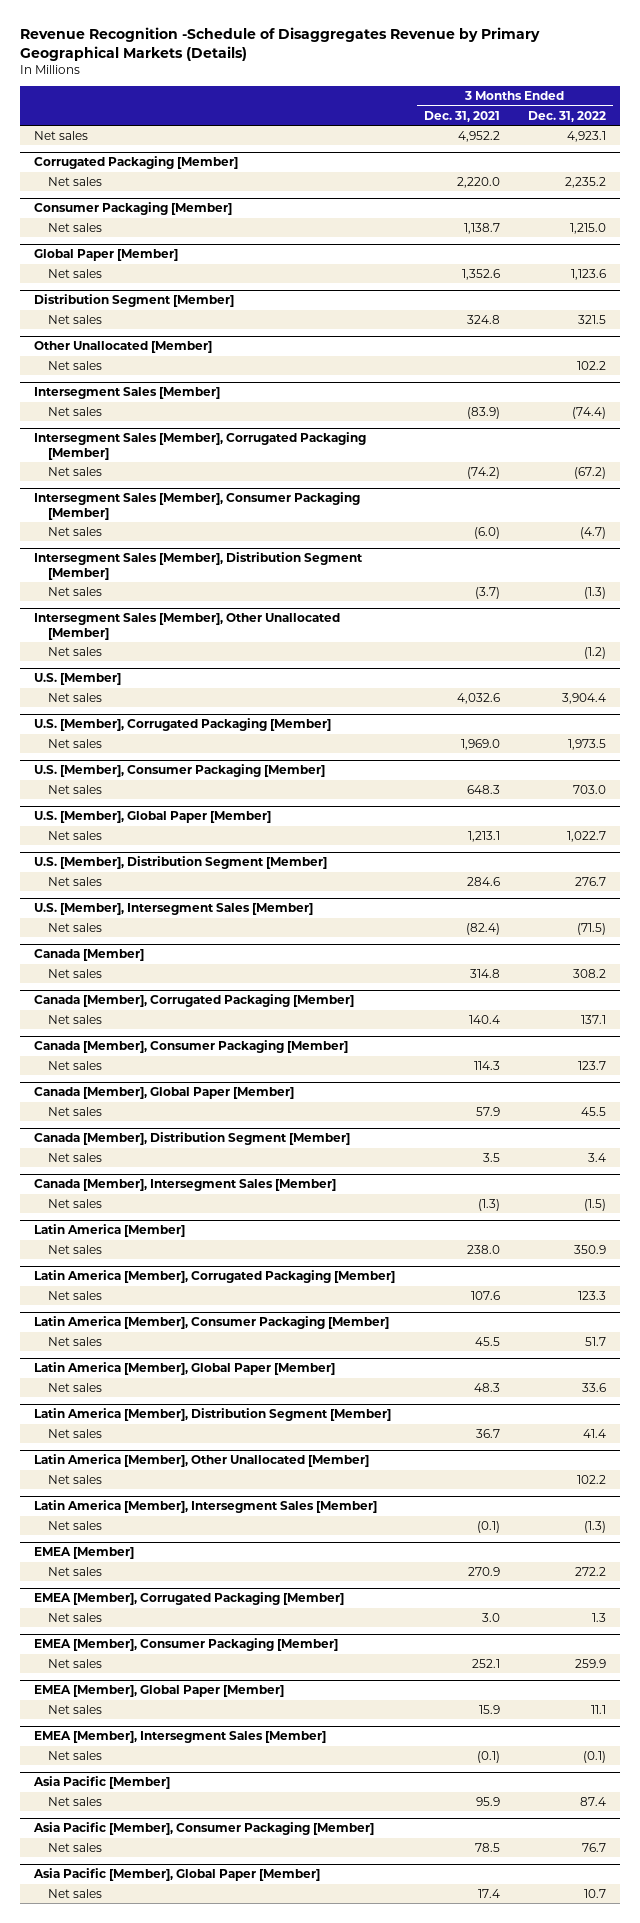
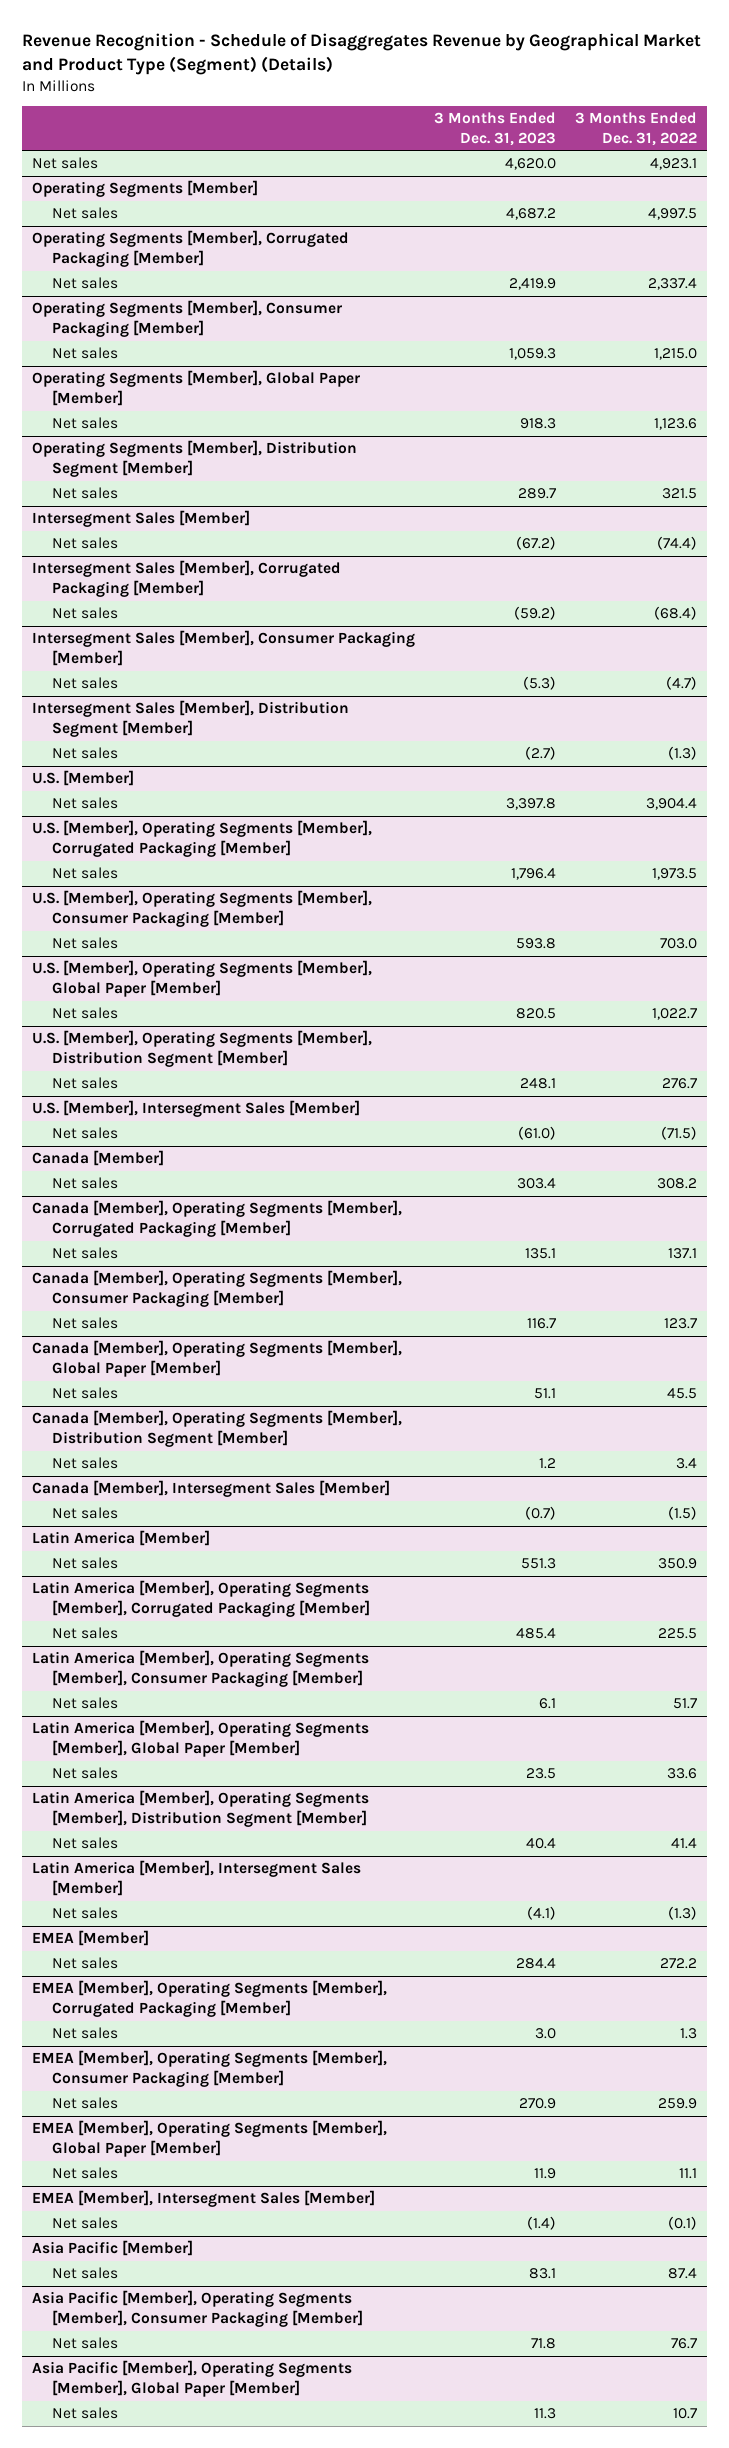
- Revenue Recognition -Schedule of Disaggregates Revenue by Primary Geographical Markets (Details)
+ Revenue Recognition - Schedule of Disaggregates Revenue by Geographical Market and Product Type (Segment) (Details)
- | 3 Months Ended Dec. 31, 2021 | 3 Months Ended Dec. 31, 2022
+ | 3 Months Ended Dec. 31, 2023 | 3 Months Ended Dec. 31, 2022
- Corrugated Packaging [Member]
- Net sales | 2,220.0 | 2,235.2
- Consumer Packaging [Member]
+ Operating Segments [Member]
+ Net sales | 4,687.2 | 4,997.5
+ Operating Segments [Member], Corrugated Packaging [Member]
+ Net sales | 2,419.9 | 2,337.4
+ Operating Segments [Member], Consumer Packaging [Member]
- Global Paper [Member]
+ Operating Segments [Member], Global Paper [Member]
- Distribution Segment [Member]
+ Operating Segments [Member], Distribution Segment [Member]
- Other Unallocated [Member]
- Net sales | | 102.2
@ Intersegment Sales [Member], Corrugated Packaging [Member]
- Net sales | (74.2) | (67.2)
+ Net sales | (59.2) | (68.4)
- Intersegment Sales [Member], Other Unallocated [Member]
- Net sales | | (1.2)
- U.S. [Member], Corrugated Packaging [Member]
+ U.S. [Member], Operating Segments [Member], Corrugated Packaging [Member]
- U.S. [Member], Consumer Packaging [Member]
+ U.S. [Member], Operating Segments [Member], Consumer Packaging [Member]
- U.S. [Member], Global Paper [Member]
+ U.S. [Member], Operating Segments [Member], Global Paper [Member]
- U.S. [Member], Distribution Segment [Member]
+ U.S. [Member], Operating Segments [Member], Distribution Segment [Member]
- Canada [Member], Corrugated Packaging [Member]
+ Canada [Member], Operating Segments [Member], Corrugated Packaging [Member]
- Canada [Member], Consumer Packaging [Member]
+ Canada [Member], Operating Segments [Member], Consumer Packaging [Member]
- Canada [Member], Global Paper [Member]
+ Canada [Member], Operating Segments [Member], Global Paper [Member]
- Canada [Member], Distribution Segment [Member]
+ Canada [Member], Operating Segments [Member], Distribution Segment [Member]
- Latin America [Member], Corrugated Packaging [Member]
- Net sales | 107.6 | 123.3
- Latin America [Member], Consumer Packaging [Member]
+ Latin America [Member], Operating Segments [Member], Corrugated Packaging [Member]
+ Net sales | 485.4 | 225.5
+ Latin America [Member], Operating Segments [Member], Consumer Packaging [Member]
- Latin America [Member], Global Paper [Member]
+ Latin America [Member], Operating Segments [Member], Global Paper [Member]
- Latin America [Member], Distribution Segment [Member]
+ Latin America [Member], Operating Segments [Member], Distribution Segment [Member]
- Latin America [Member], Other Unallocated [Member]
- Net sales | | 102.2
- EMEA [Member], Corrugated Packaging [Member]
+ EMEA [Member], Operating Segments [Member], Corrugated Packaging [Member]
- EMEA [Member], Consumer Packaging [Member]
+ EMEA [Member], Operating Segments [Member], Consumer Packaging [Member]
- EMEA [Member], Global Paper [Member]
+ EMEA [Member], Operating Segments [Member], Global Paper [Member]
- Asia Pacific [Member], Consumer Packaging [Member]
+ Asia Pacific [Member], Operating Segments [Member], Consumer Packaging [Member]
- Asia Pacific [Member], Global Paper [Member]
+ Asia Pacific [Member], Operating Segments [Member], Global Paper [Member]

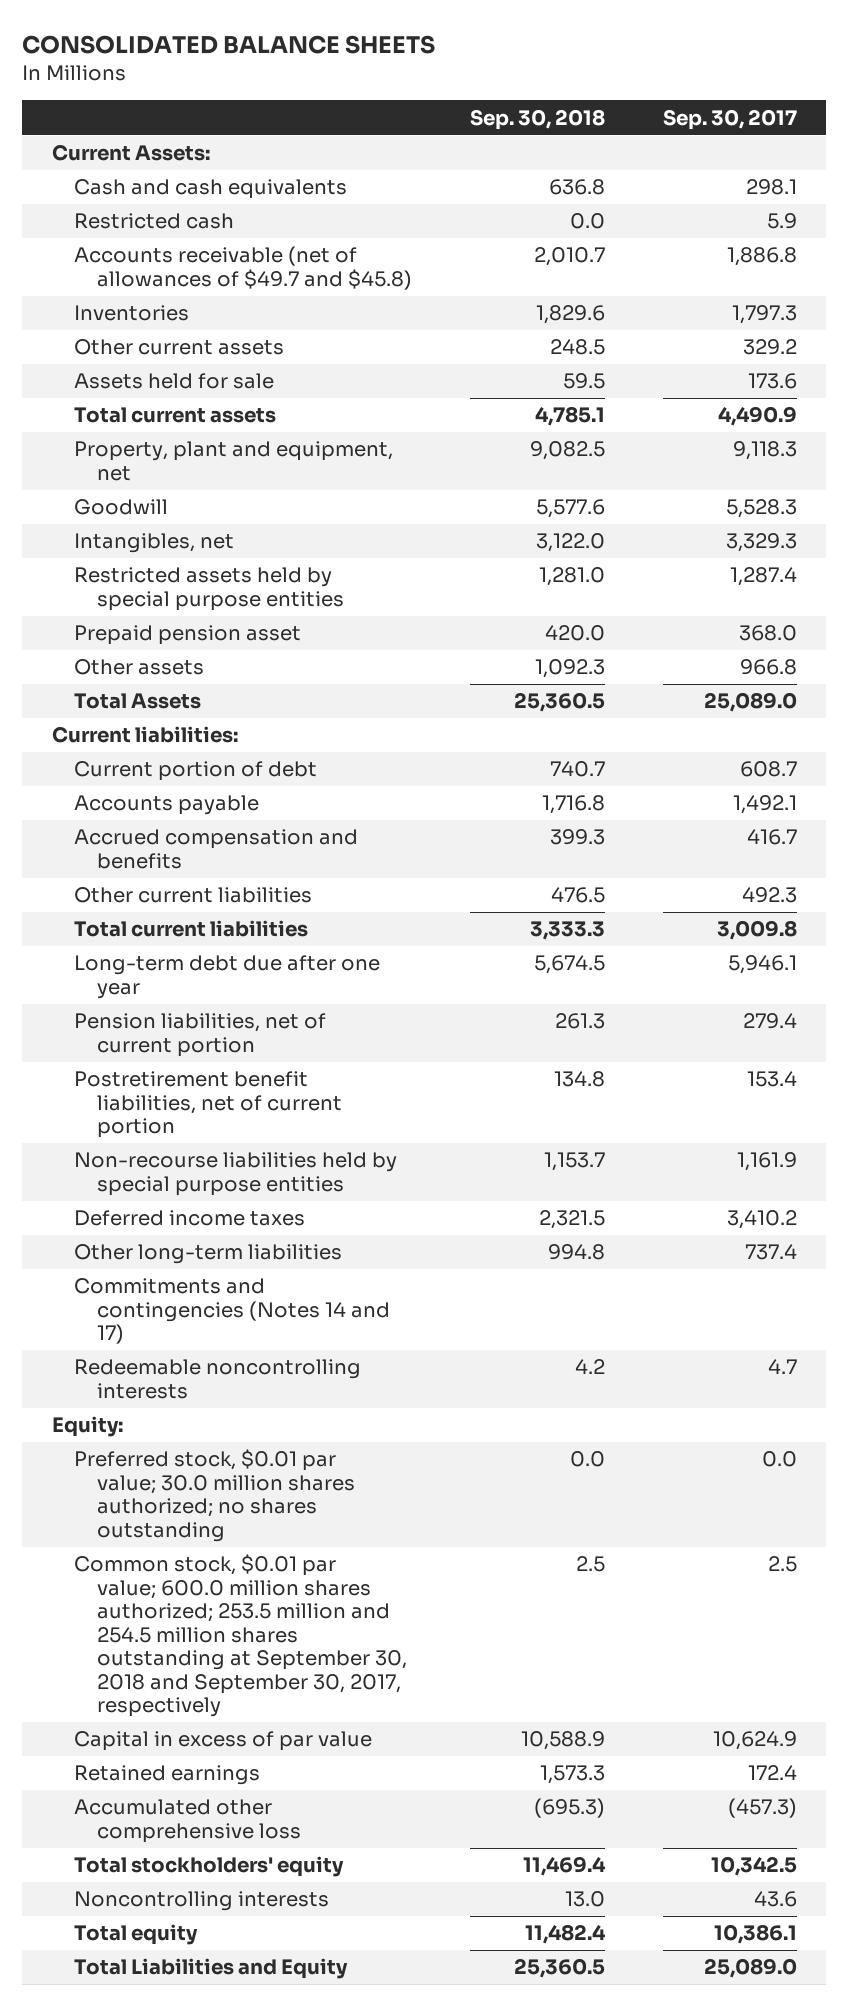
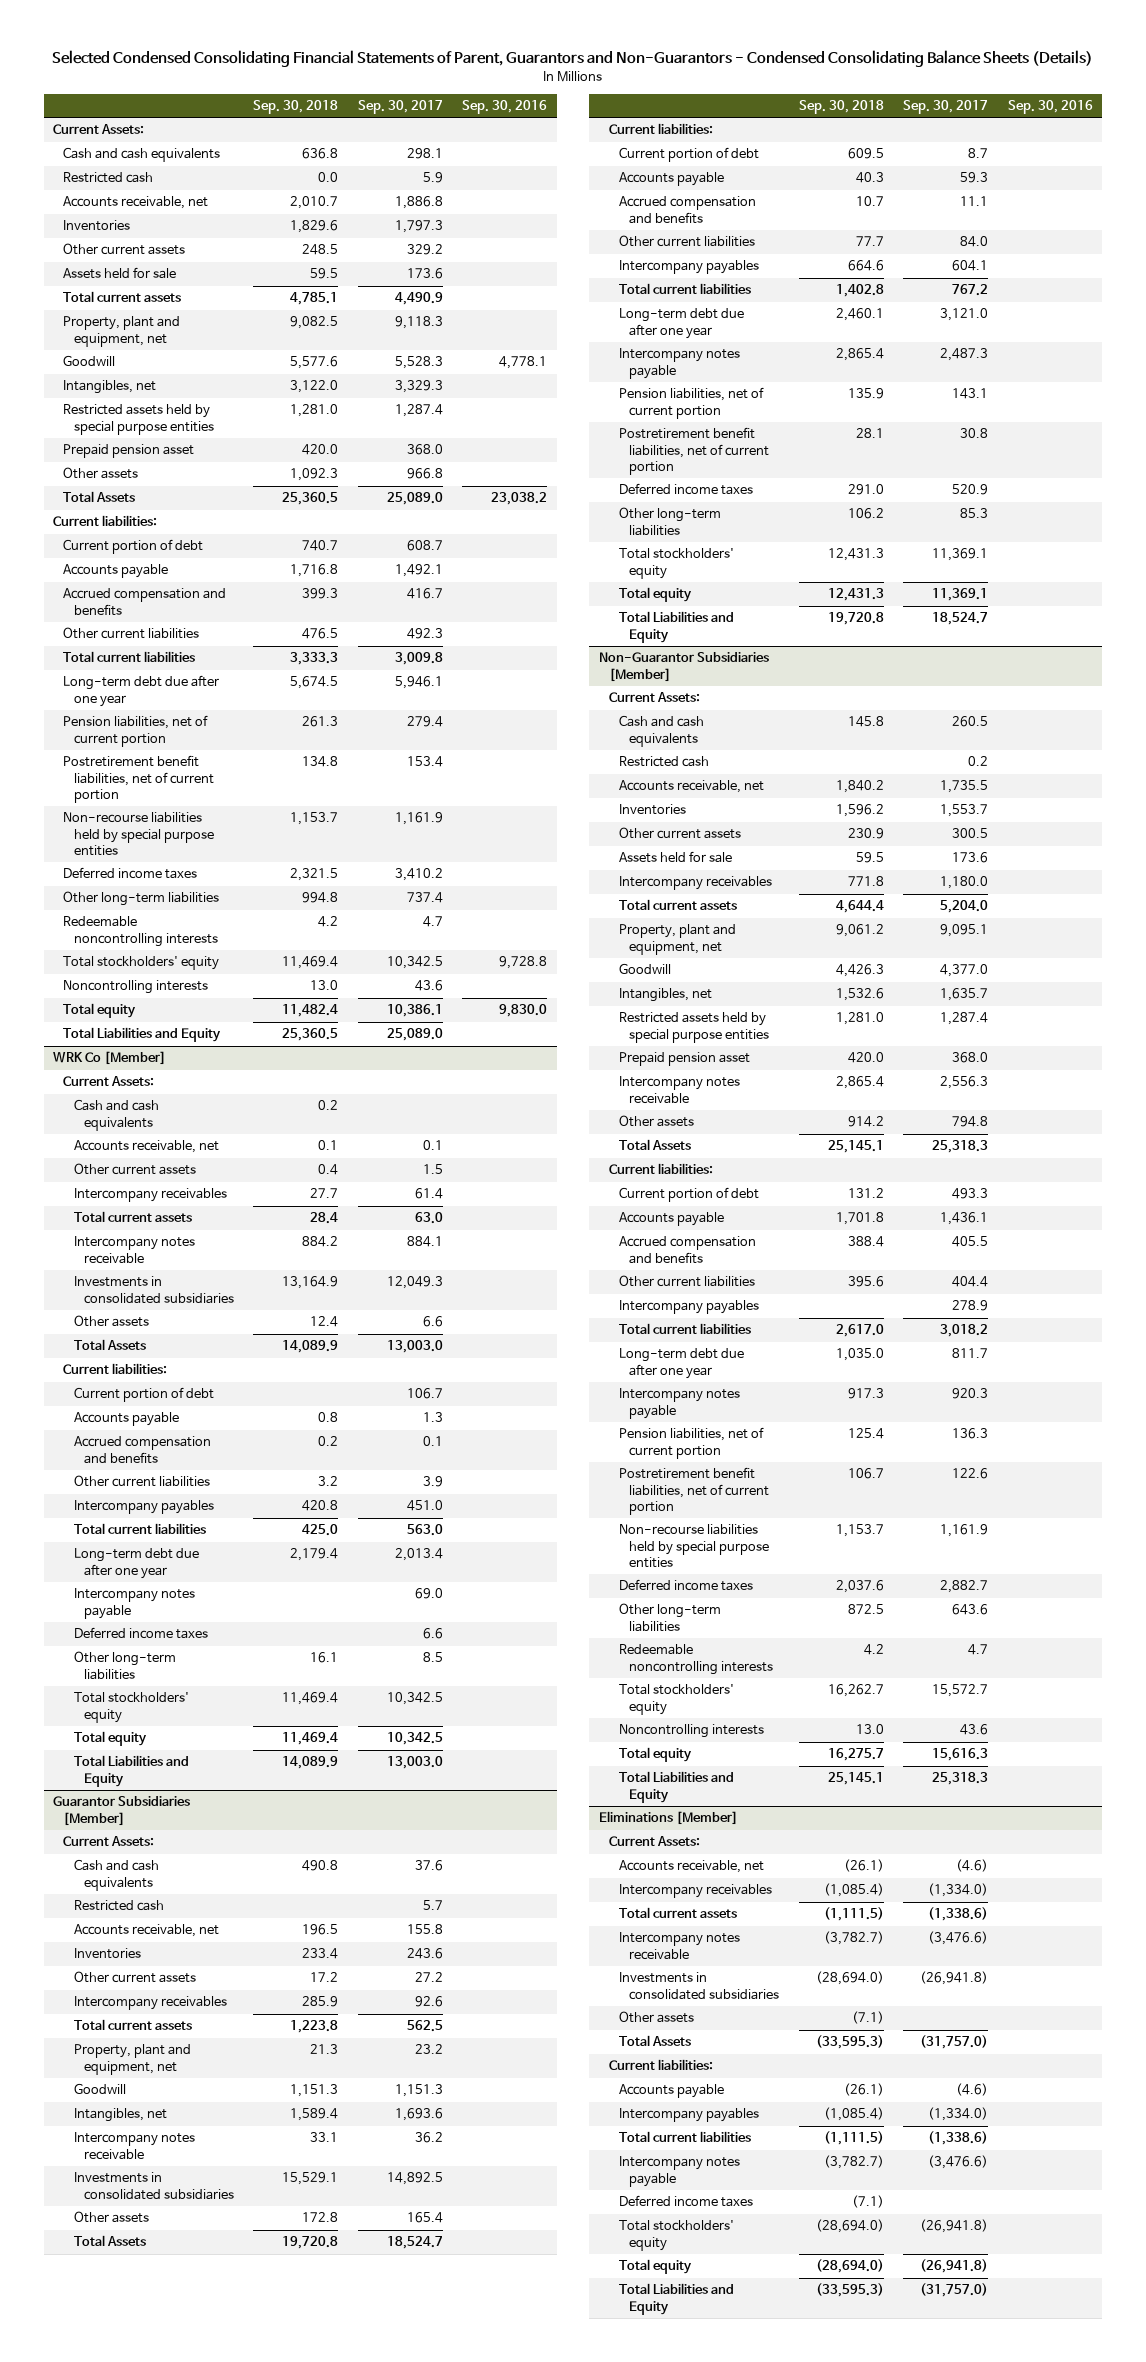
- CONSOLIDATED BALANCE SHEETS
+ Selected Condensed Consolidating Financial Statements of Parent, Guarantors and Non-Guarantors - Condensed Consolidating Balance Sheets (Details)
- | Sep. 30, 2018 | Sep. 30, 2017
+ | Sep. 30, 2018 | Sep. 30, 2017 | Sep. 30, 2016
- Accounts receivable (net of allowances of $49.7 and $45.8) | 2,010.7 | 1,886.8
+ Accounts receivable, net | 2,010.7 | 1,886.8 |
- Commitments and contingencies (Notes 14 and 17)
- Equity:
- Preferred stock, $0.01 par value; 30.0 million shares authorized; no shares outstanding | 0.0 | 0.0
- Common stock, $0.01 par value; 600.0 million shares authorized; 253.5 million and 254.5 million shares outstanding at September 30, 2018 and September 30, 2017, respectively | 2.5 | 2.5
- Capital in excess of par value | 10,588.9 | 10,624.9
- Retained earnings | 1,573.3 | 172.4
- Accumulated other comprehensive loss | (695.3) | (457.3)
+ WRK Co [Member]
+ Current Assets:
+ Cash and cash equivalents | 0.2 | |
+ Accounts receivable, net | 0.1 | 0.1 |
+ Other current assets | 0.4 | 1.5 |
+ Intercompany receivables | 27.7 | 61.4 |
+ Total current assets | 28.4 | 63.0 |
+ Intercompany notes receivable | 884.2 | 884.1 |
+ Investments in consolidated subsidiaries | 13,164.9 | 12,049.3 |
+ Other assets | 12.4 | 6.6 |
+ Total Assets | 14,089.9 | 13,003.0 |
+ Current liabilities:
+ Current portion of debt | | 106.7 |
+ Accounts payable | 0.8 | 1.3 |
+ Accrued compensation and benefits | 0.2 | 0.1 |
+ Other current liabilities | 3.2 | 3.9 |
+ Intercompany payables | 420.8 | 451.0 |
+ Total current liabilities | 425.0 | 563.0 |
+ Long-term debt due after one year | 2,179.4 | 2,013.4 |
+ Intercompany notes payable | | 69.0 |
+ Deferred income taxes | | 6.6 |
+ Other long-term liabilities | 16.1 | 8.5 |
+ Total stockholders' equity | 11,469.4 | 10,342.5 |
+ Total equity | 11,469.4 | 10,342.5 |
+ Total Liabilities and Equity | 14,089.9 | 13,003.0 |
+ Guarantor Subsidiaries [Member]
+ Current Assets:
+ Cash and cash equivalents | 490.8 | 37.6 |
+ Restricted cash | | 5.7 |
+ Accounts receivable, net | 196.5 | 155.8 |
+ Inventories | 233.4 | 243.6 |
+ Other current assets | 17.2 | 27.2 |
+ Intercompany receivables | 285.9 | 92.6 |
+ Total current assets | 1,223.8 | 562.5 |
+ Property, plant and equipment, net | 21.3 | 23.2 |
+ Goodwill | 1,151.3 | 1,151.3 |
+ Intangibles, net | 1,589.4 | 1,693.6 |
+ Intercompany notes receivable | 33.1 | 36.2 |
+ Investments in consolidated subsidiaries | 15,529.1 | 14,892.5 |
+ Other assets | 172.8 | 165.4 |
+ Total Assets | 19,720.8 | 18,524.7 |
+ Current liabilities:
+ Current portion of debt | 609.5 | 8.7 |
+ Accounts payable | 40.3 | 59.3 |
+ Accrued compensation and benefits | 10.7 | 11.1 |
+ Other current liabilities | 77.7 | 84.0 |
+ Intercompany payables | 664.6 | 604.1 |
+ Total current liabilities | 1,402.8 | 767.2 |
+ Long-term debt due after one year | 2,460.1 | 3,121.0 |
+ Intercompany notes payable | 2,865.4 | 2,487.3 |
+ Pension liabilities, net of current portion | 135.9 | 143.1 |
+ Postretirement benefit liabilities, net of current portion | 28.1 | 30.8 |
+ Deferred income taxes | 291.0 | 520.9 |
+ Other long-term liabilities | 106.2 | 85.3 |
+ Total stockholders' equity | 12,431.3 | 11,369.1 |
+ Total equity | 12,431.3 | 11,369.1 |
+ Total Liabilities and Equity | 19,720.8 | 18,524.7 |
+ Non-Guarantor Subsidiaries [Member]
+ Current Assets:
+ Cash and cash equivalents | 145.8 | 260.5 |
+ Restricted cash | | 0.2 |
+ Accounts receivable, net | 1,840.2 | 1,735.5 |
+ Inventories | 1,596.2 | 1,553.7 |
+ Other current assets | 230.9 | 300.5 |
+ Assets held for sale | 59.5 | 173.6 |
+ Intercompany receivables | 771.8 | 1,180.0 |
+ Total current assets | 4,644.4 | 5,204.0 |
+ Property, plant and equipment, net | 9,061.2 | 9,095.1 |
+ Goodwill | 4,426.3 | 4,377.0 |
+ Intangibles, net | 1,532.6 | 1,635.7 |
+ Restricted assets held by special purpose entities | 1,281.0 | 1,287.4 |
+ Prepaid pension asset | 420.0 | 368.0 |
+ Intercompany notes receivable | 2,865.4 | 2,556.3 |
+ Other assets | 914.2 | 794.8 |
+ Total Assets | 25,145.1 | 25,318.3 |
+ Current liabilities:
+ Current portion of debt | 131.2 | 493.3 |
+ Accounts payable | 1,701.8 | 1,436.1 |
+ Accrued compensation and benefits | 388.4 | 405.5 |
+ Other current liabilities | 395.6 | 404.4 |
+ Intercompany payables | | 278.9 |
+ Total current liabilities | 2,617.0 | 3,018.2 |
+ Long-term debt due after one year | 1,035.0 | 811.7 |
+ Intercompany notes payable | 917.3 | 920.3 |
+ Pension liabilities, net of current portion | 125.4 | 136.3 |
+ Postretirement benefit liabilities, net of current portion | 106.7 | 122.6 |
+ Non-recourse liabilities held by special purpose entities | 1,153.7 | 1,161.9 |
+ Deferred income taxes | 2,037.6 | 2,882.7 |
+ Other long-term liabilities | 872.5 | 643.6 |
+ Redeemable noncontrolling interests | 4.2 | 4.7 |
+ Total stockholders' equity | 16,262.7 | 15,572.7 |
+ Noncontrolling interests | 13.0 | 43.6 |
+ Total equity | 16,275.7 | 15,616.3 |
+ Total Liabilities and Equity | 25,145.1 | 25,318.3 |
+ Eliminations [Member]
+ Current Assets:
+ Accounts receivable, net | (26.1) | (4.6) |
+ Intercompany receivables | (1,085.4) | (1,334.0) |
+ Total current assets | (1,111.5) | (1,338.6) |
+ Intercompany notes receivable | (3,782.7) | (3,476.6) |
+ Investments in consolidated subsidiaries | (28,694.0) | (26,941.8) |
+ Other assets | (7.1) | |
+ Total Assets | (33,595.3) | (31,757.0) |
+ Current liabilities:
+ Accounts payable | (26.1) | (4.6) |
+ Intercompany payables | (1,085.4) | (1,334.0) |
+ Total current liabilities | (1,111.5) | (1,338.6) |
+ Intercompany notes payable | (3,782.7) | (3,476.6) |
+ Deferred income taxes | (7.1) | |
+ Total stockholders' equity | (28,694.0) | (26,941.8) |
+ Total equity | (28,694.0) | (26,941.8) |
+ Total Liabilities and Equity | (33,595.3) | (31,757.0) |

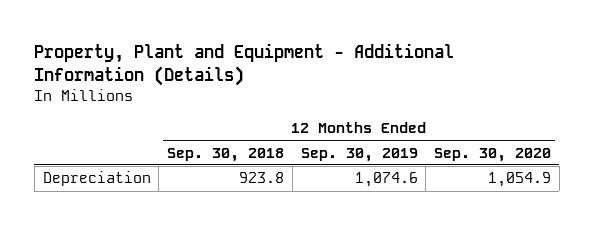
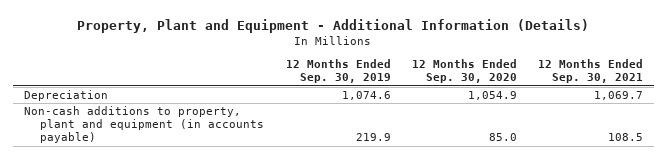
- | 12 Months Ended Sep. 30, 2018 | 12 Months Ended Sep. 30, 2019 | 12 Months Ended Sep. 30, 2020
+ | 12 Months Ended Sep. 30, 2019 | 12 Months Ended Sep. 30, 2020 | 12 Months Ended Sep. 30, 2021
+ Non-cash additions to property, plant and equipment (in accounts payable) | 219.9 | 85.0 | 108.5

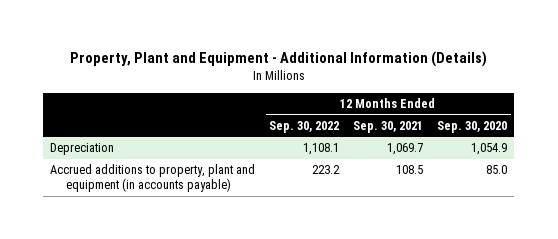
- | 12 Months Ended Sep. 30, 2019 | 12 Months Ended Sep. 30, 2020 | 12 Months Ended Sep. 30, 2021
+ | 12 Months Ended Sep. 30, 2022 | 12 Months Ended Sep. 30, 2021 | 12 Months Ended Sep. 30, 2020
- Non-cash additions to property, plant and equipment (in accounts payable) | 219.9 | 85.0 | 108.5
+ Accrued additions to property, plant and equipment (in accounts payable) | 223.2 | 108.5 | 85.0

